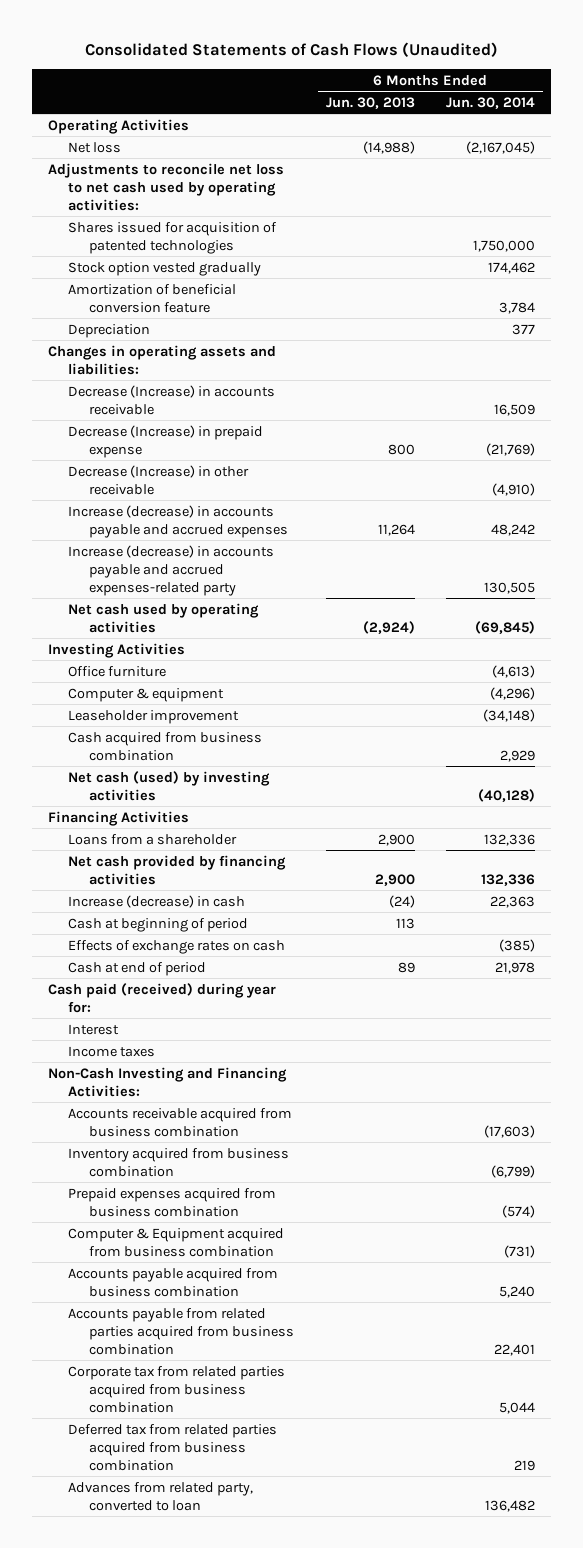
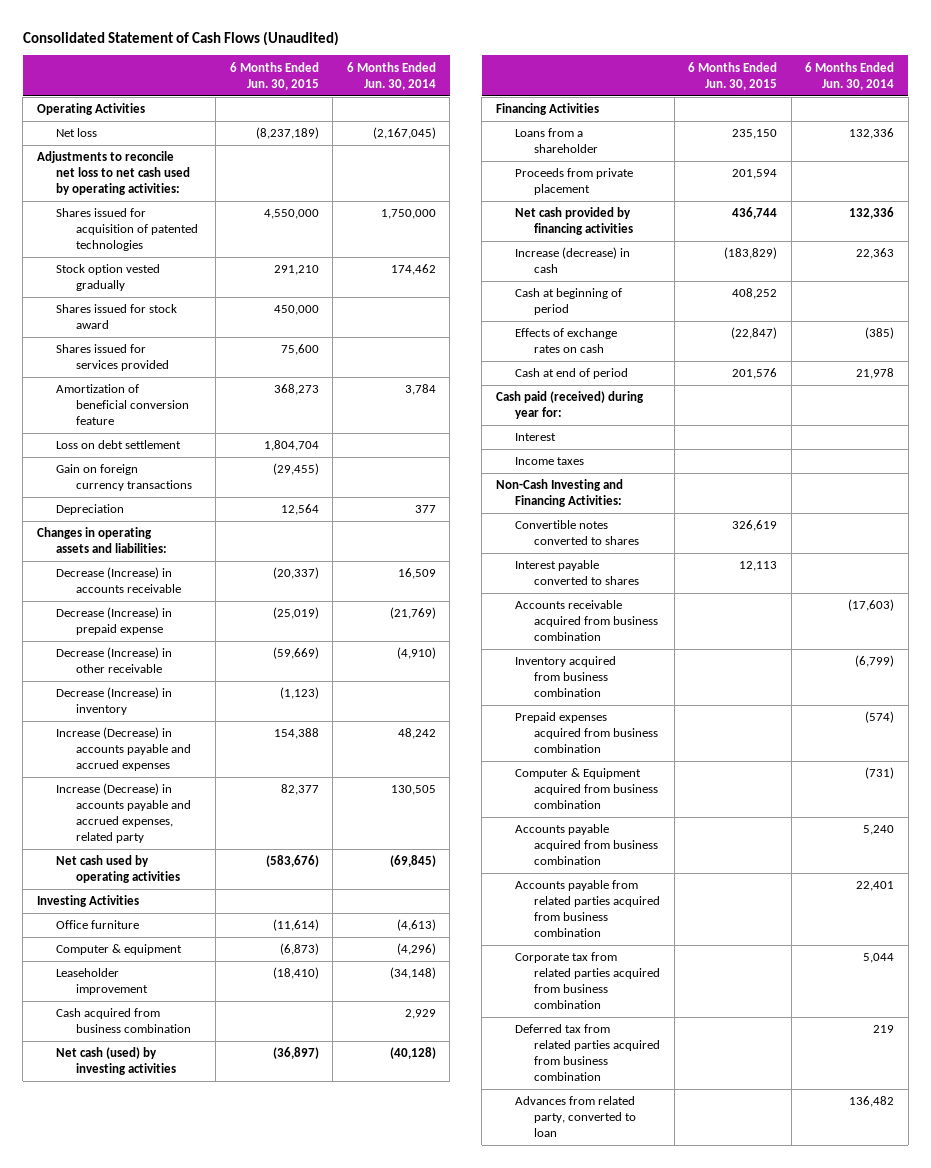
- Consolidated Statements of Cash Flows (Unaudited)
+ Consolidated Statement of Cash Flows (Unaudited)
- | 6 Months Ended Jun. 30, 2013 | 6 Months Ended Jun. 30, 2014
+ | 6 Months Ended Jun. 30, 2015 | 6 Months Ended Jun. 30, 2014
+ Shares issued for stock award | 450,000 |
+ Shares issued for services provided | 75,600 |
+ Loss on debt settlement | 1,804,704 |
+ Gain on foreign currency transactions | (29,455) |
- Increase (decrease) in accounts payable and accrued expenses | 11,264 | 48,242
- Increase (decrease) in accounts payable and accrued expenses-related party | | 130,505
+ Decrease (Increase) in inventory | (1,123) |
+ Increase (Decrease) in accounts payable and accrued expenses | 154,388 | 48,242
+ Increase (Decrease) in accounts payable and accrued expenses, related party | 82,377 | 130,505
+ Proceeds from private placement | 201,594 |
+ Convertible notes converted to shares | 326,619 |
+ Interest payable converted to shares | 12,113 |

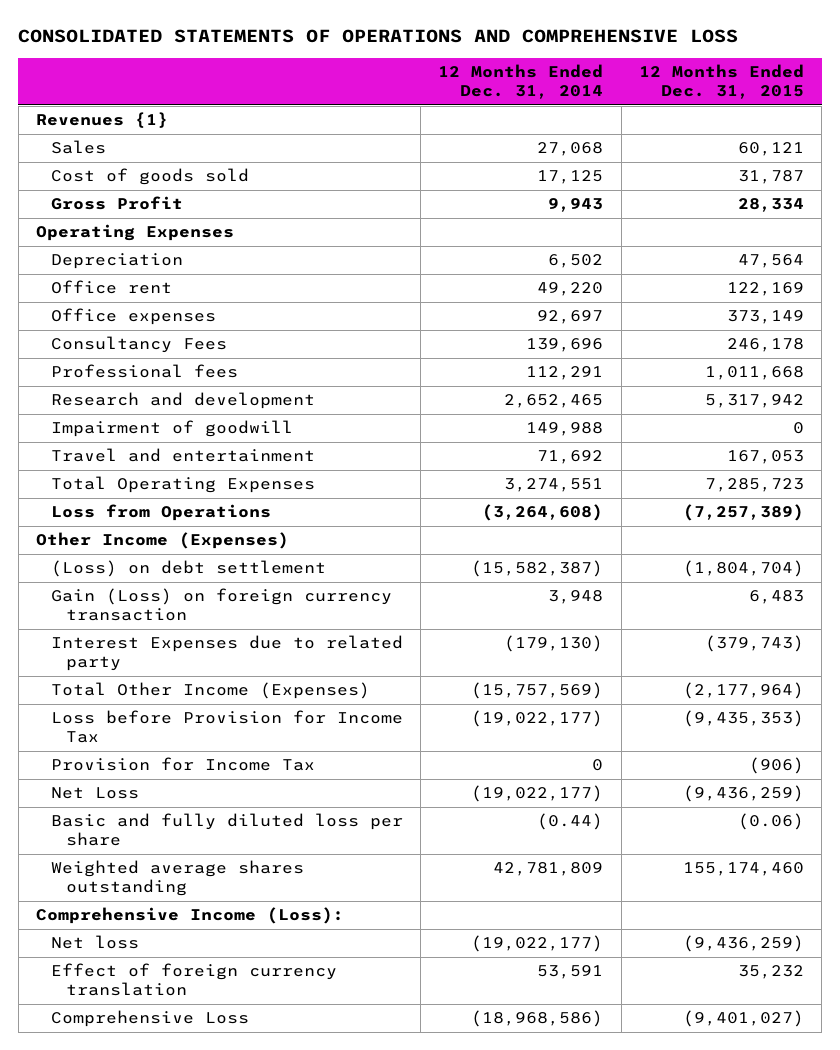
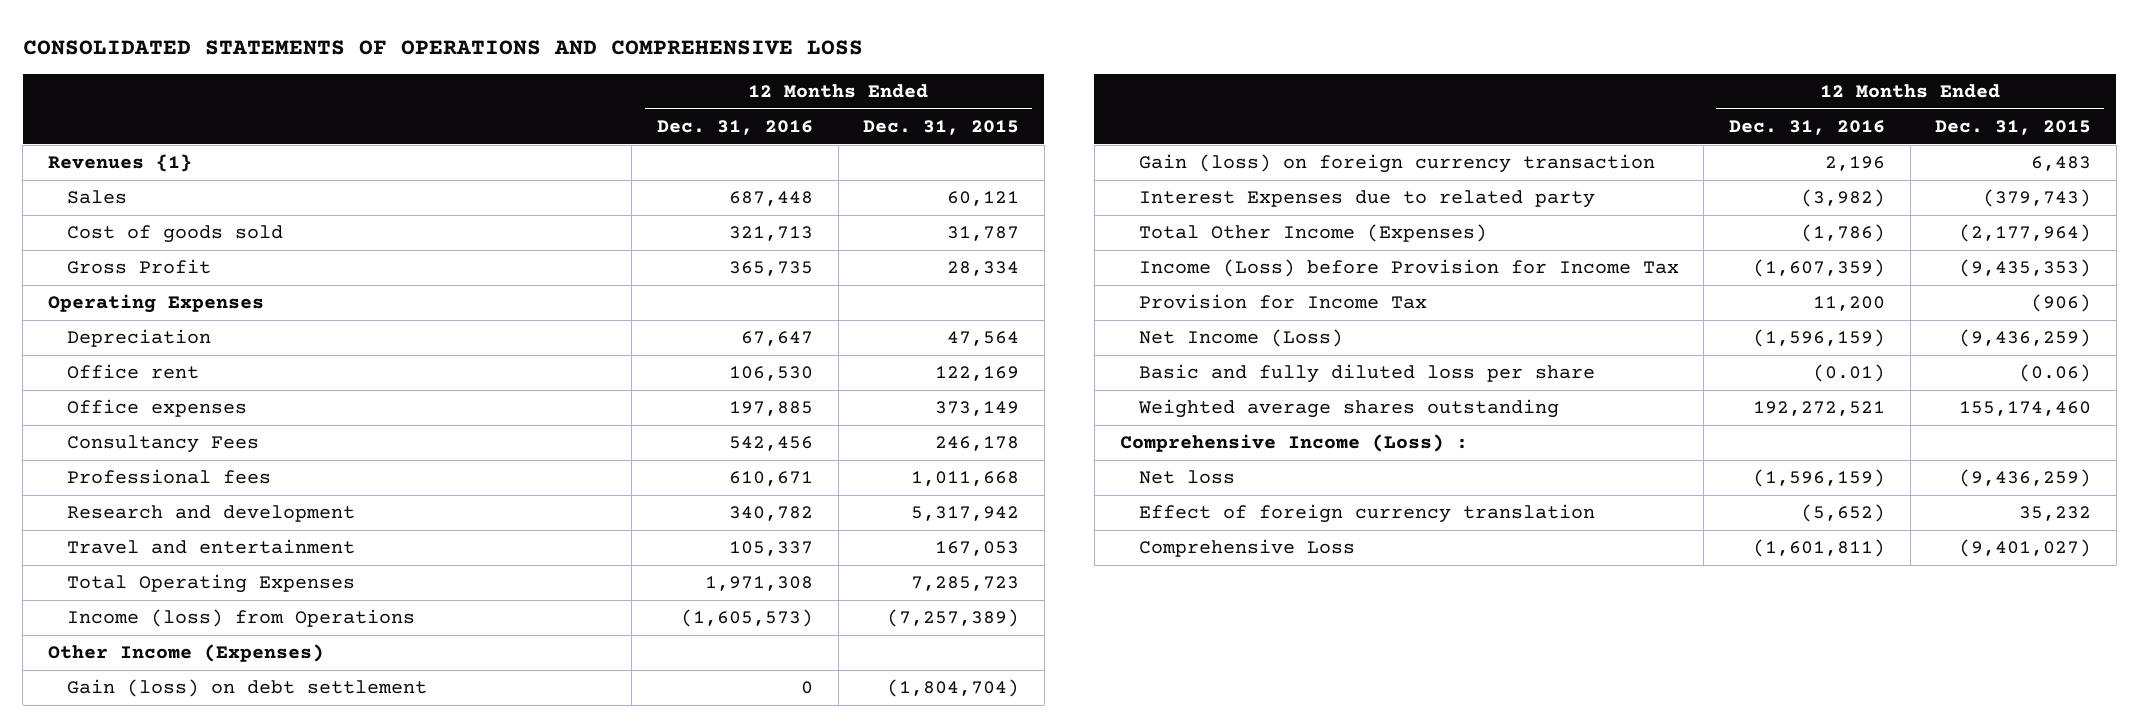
- | 12 Months Ended Dec. 31, 2014 | 12 Months Ended Dec. 31, 2015
+ | 12 Months Ended Dec. 31, 2016 | 12 Months Ended Dec. 31, 2015
- Impairment of goodwill | 149,988 | 0
- Loss from Operations | (3,264,608) | (7,257,389)
+ Income (loss) from Operations | (1,605,573) | (7,257,389)
- (Loss) on debt settlement | (15,582,387) | (1,804,704)
- Gain (Loss) on foreign currency transaction | 3,948 | 6,483
+ Gain (loss) on debt settlement | 0 | (1,804,704)
+ Gain (loss) on foreign currency transaction | 2,196 | 6,483
- Loss before Provision for Income Tax | (19,022,177) | (9,435,353)
+ Income (Loss) before Provision for Income Tax | (1,607,359) | (9,435,353)
- Net Loss | (19,022,177) | (9,436,259)
+ Net Income (Loss) | (1,596,159) | (9,436,259)
- Comprehensive Income (Loss):
+ Comprehensive Income (Loss) :

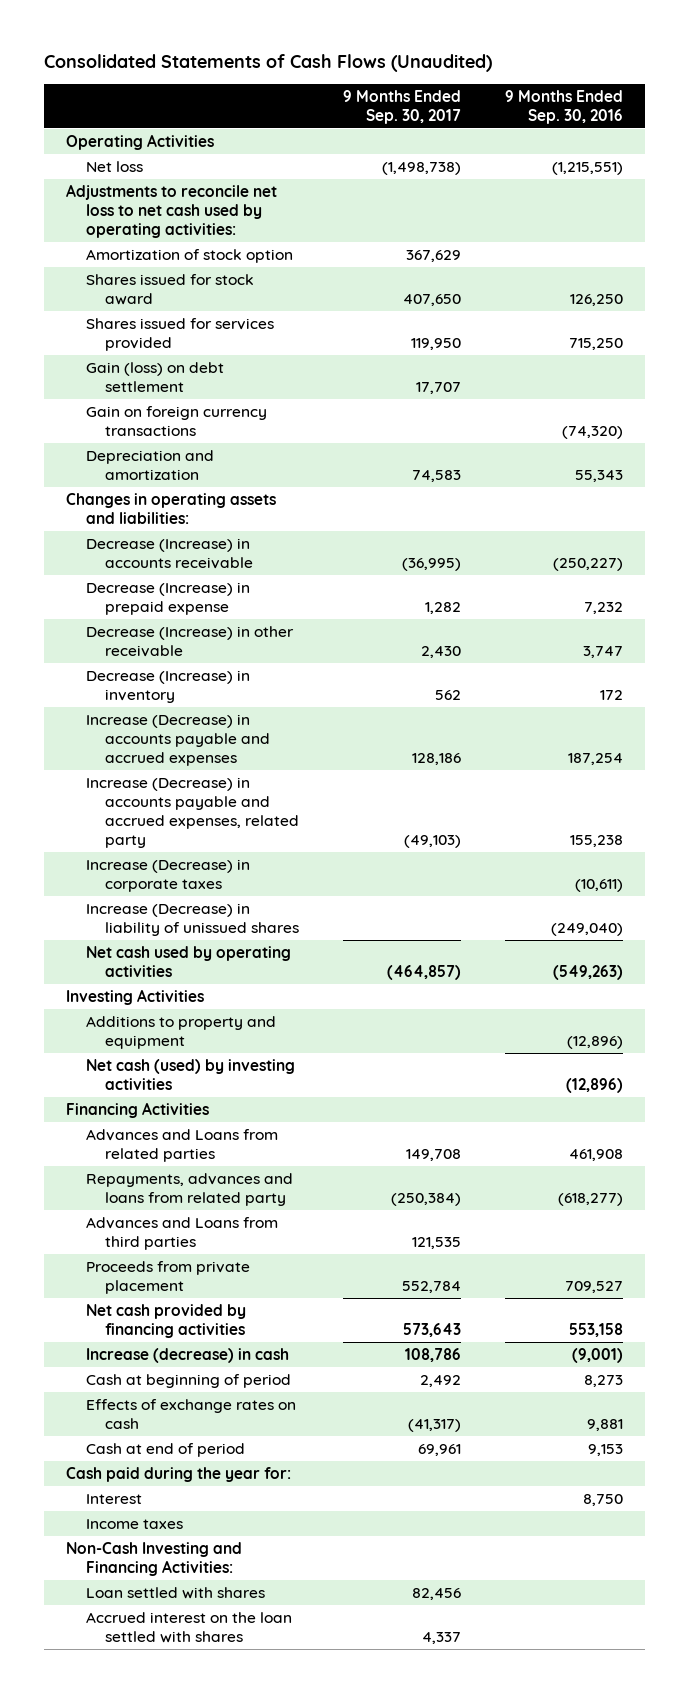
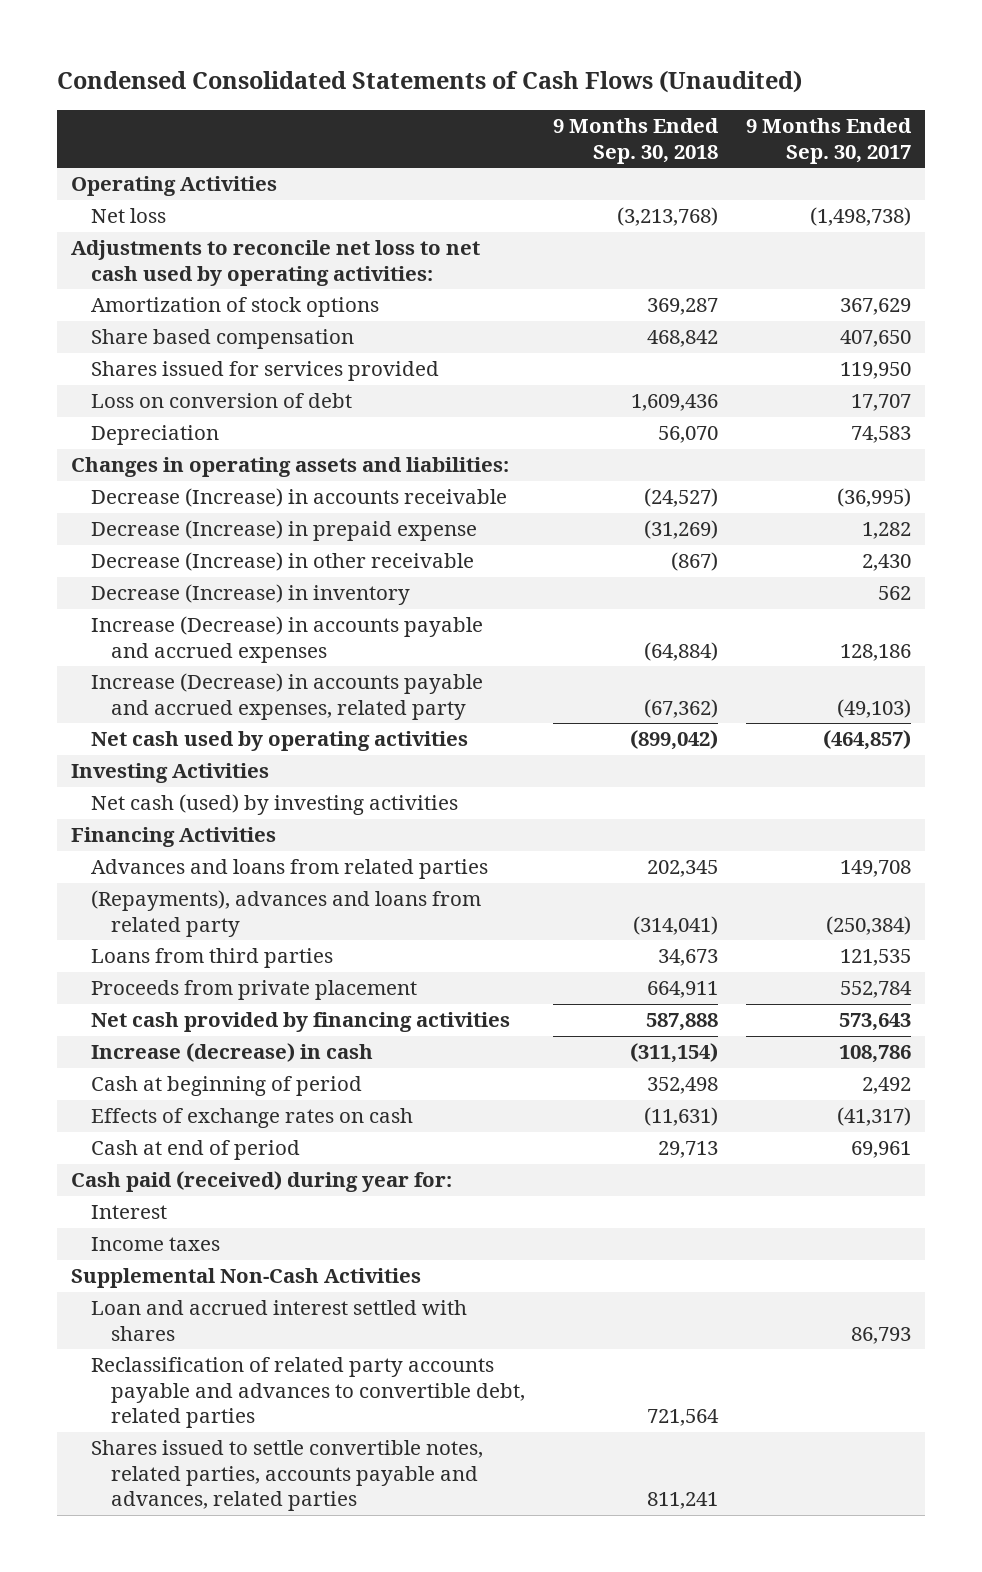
- Consolidated Statements of Cash Flows (Unaudited)
+ Condensed Consolidated Statements of Cash Flows (Unaudited)
- | 9 Months Ended Sep. 30, 2017 | 9 Months Ended Sep. 30, 2016
+ | 9 Months Ended Sep. 30, 2018 | 9 Months Ended Sep. 30, 2017
- Amortization of stock option | 367,629 |
- Shares issued for stock award | 407,650 | 126,250
+ Amortization of stock options | 369,287 | 367,629
+ Share based compensation | 468,842 | 407,650
- Gain (loss) on debt settlement | 17,707 |
- Gain on foreign currency transactions | | (74,320)
- Depreciation and amortization | 74,583 | 55,343
+ Loss on conversion of debt | 1,609,436 | 17,707
+ Depreciation | 56,070 | 74,583
- Increase (Decrease) in corporate taxes | | (10,611)
- Increase (Decrease) in liability of unissued shares | | (249,040)
- Additions to property and equipment | | (12,896)
- Advances and Loans from related parties | 149,708 | 461,908
- Repayments, advances and loans from related party | (250,384) | (618,277)
- Advances and Loans from third parties | 121,535 |
+ Advances and loans from related parties | 202,345 | 149,708
+ (Repayments), advances and loans from related party | (314,041) | (250,384)
+ Loans from third parties | 34,673 | 121,535
- Cash paid during the year for:
+ Cash paid (received) during year for:
- Non-Cash Investing and Financing Activities:
- Loan settled with shares | 82,456 |
- Accrued interest on the loan settled with shares | 4,337 |
+ Supplemental Non-Cash Activities
+ Loan and accrued interest settled with shares | | 86,793
+ Reclassification of related party accounts payable and advances to convertible debt, related parties | 721,564 |
+ Shares issued to settle convertible notes, related parties, accounts payable and advances, related parties | 811,241 |

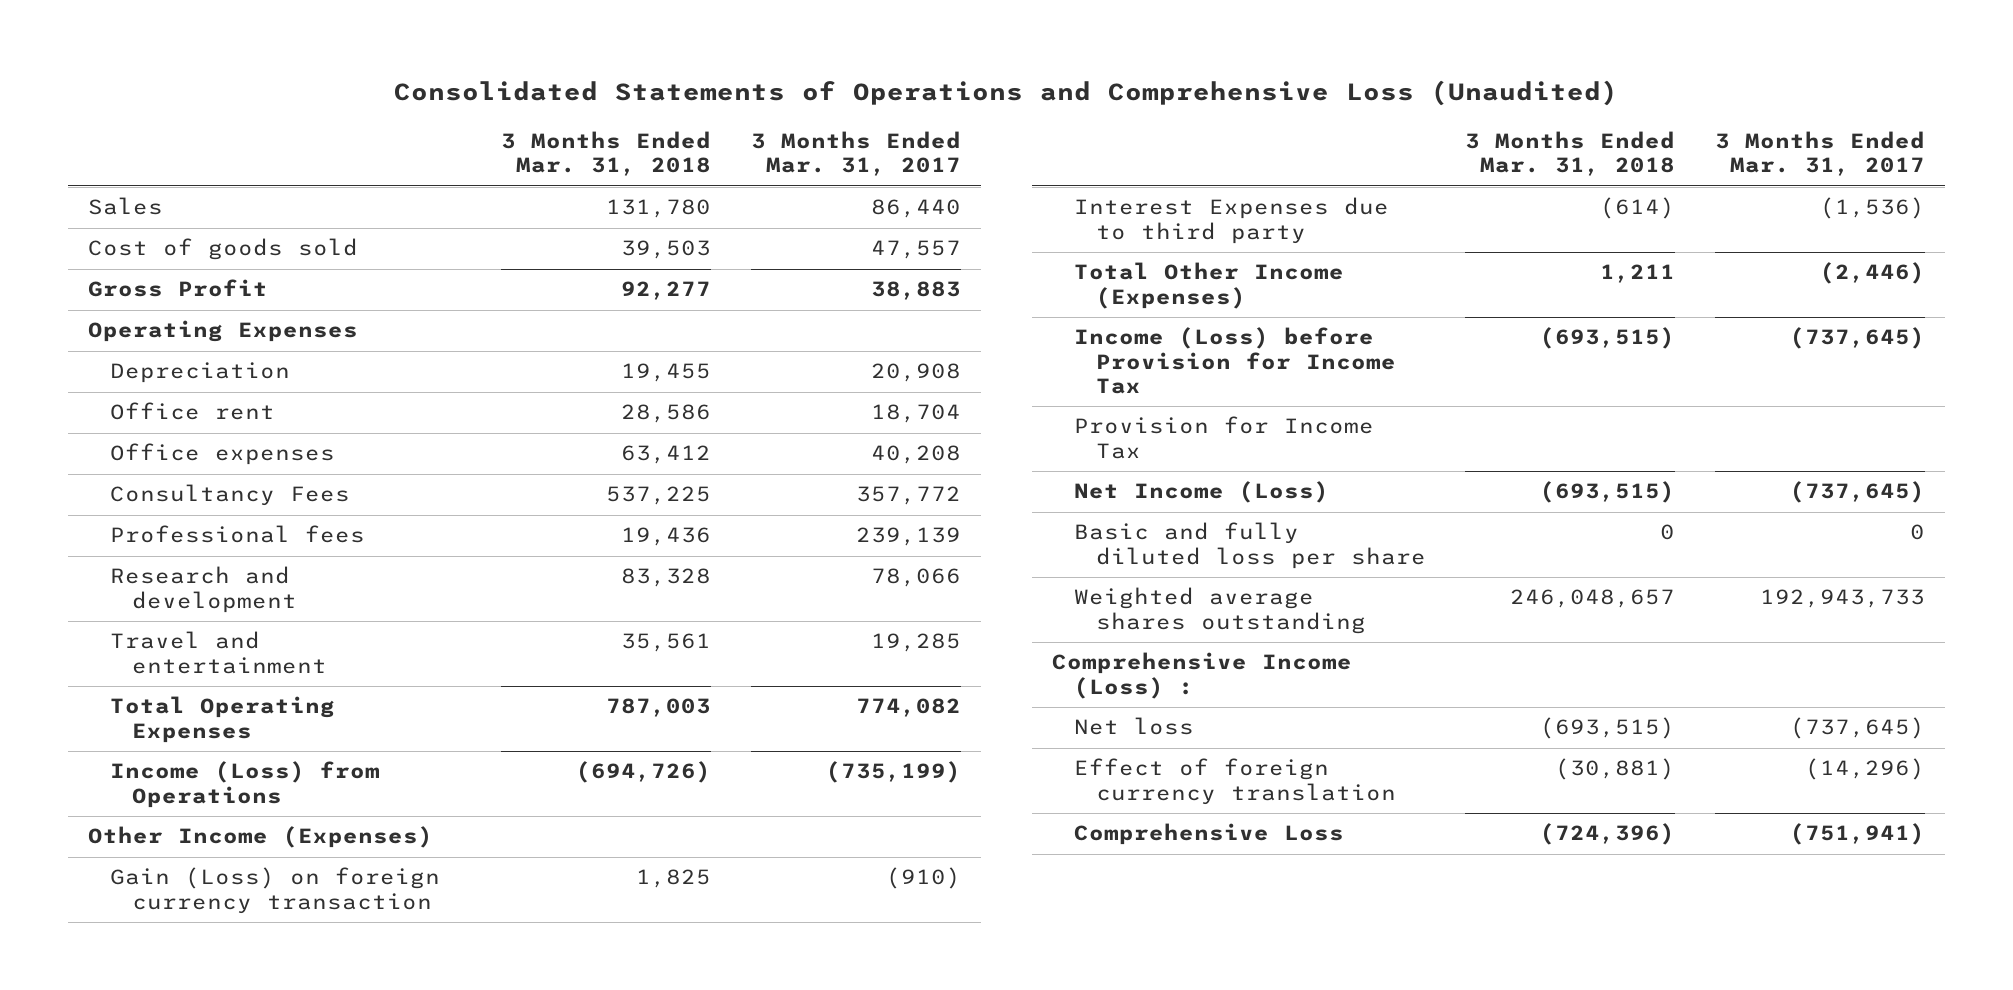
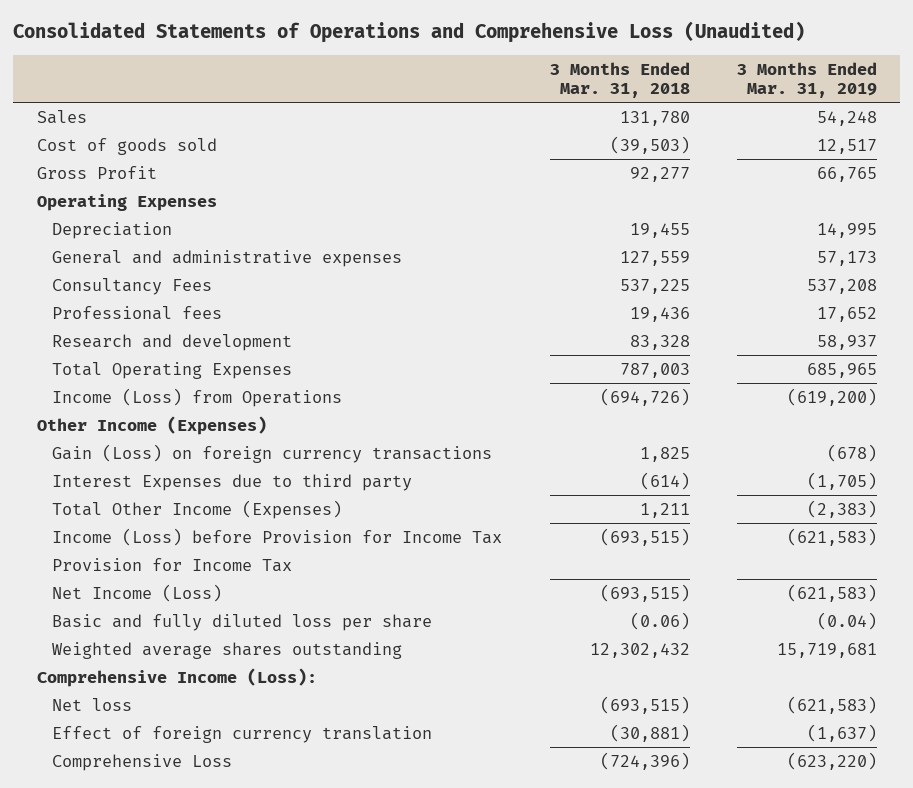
- | 3 Months Ended Mar. 31, 2018 | 3 Months Ended Mar. 31, 2017
+ | 3 Months Ended Mar. 31, 2018 | 3 Months Ended Mar. 31, 2019
- Cost of goods sold | 39,503 | 47,557
+ Cost of goods sold | (39,503) | 12,517
- Office rent | 28,586 | 18,704
- Office expenses | 63,412 | 40,208
+ General and administrative expenses | 127,559 | 57,173
- Travel and entertainment | 35,561 | 19,285
- Gain (Loss) on foreign currency transaction | 1,825 | (910)
+ Gain (Loss) on foreign currency transactions | 1,825 | (678)
- Basic and fully diluted loss per share | 0 | 0
- Weighted average shares outstanding | 246,048,657 | 192,943,733
- Comprehensive Income (Loss) :
+ Basic and fully diluted loss per share | (0.06) | (0.04)
+ Weighted average shares outstanding | 12,302,432 | 15,719,681
+ Comprehensive Income (Loss):

